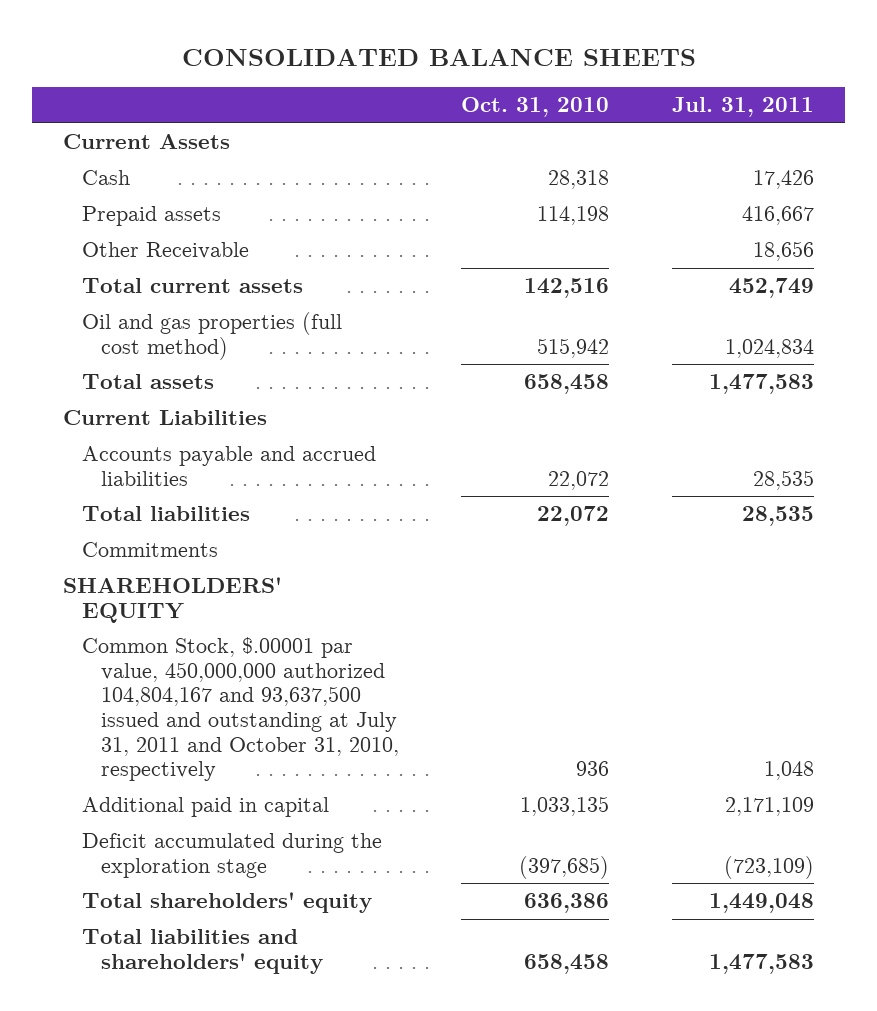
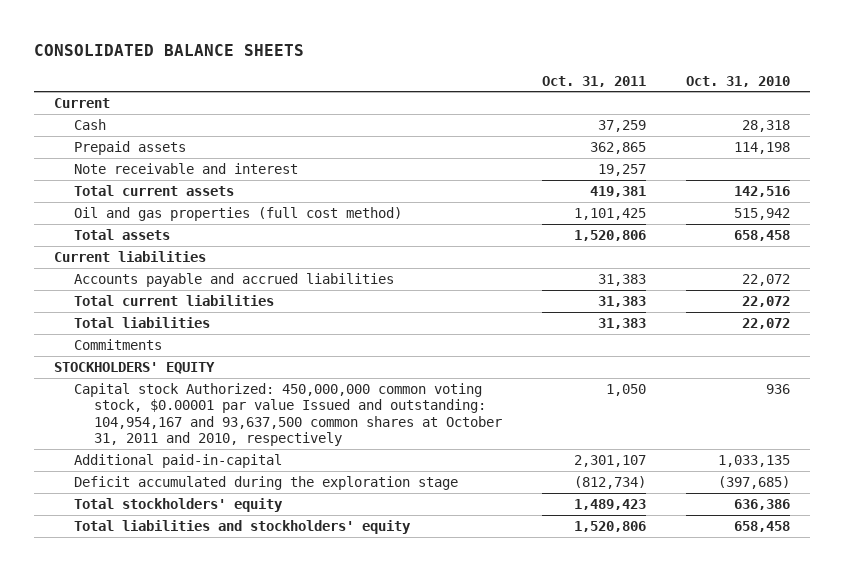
- | Oct. 31, 2010 | Jul. 31, 2011
+ | Oct. 31, 2011 | Oct. 31, 2010
- Current Assets
+ Current
- Other Receivable | | 18,656
+ Note receivable and interest | 19,257 |
- Current Liabilities
+ Current liabilities
+ Total current liabilities | 31,383 | 22,072
- SHAREHOLDERS' EQUITY
- Common Stock, $.00001 par value, 450,000,000 authorized 104,804,167 and 93,637,500 issued and outstanding at July 31, 2011 and October 31, 2010, respectively | 936 | 1,048
- Additional paid in capital | 1,033,135 | 2,171,109
+ STOCKHOLDERS' EQUITY
+ Capital stock Authorized: 450,000,000 common voting stock, $0.00001 par value Issued and outstanding: 104,954,167 and 93,637,500 common shares at October 31, 2011 and 2010, respectively | 1,050 | 936
+ Additional paid-in-capital | 2,301,107 | 1,033,135
- Total shareholders' equity | 636,386 | 1,449,048
- Total liabilities and shareholders' equity | 658,458 | 1,477,583
+ Total stockholders' equity | 1,489,423 | 636,386
+ Total liabilities and stockholders' equity | 1,520,806 | 658,458

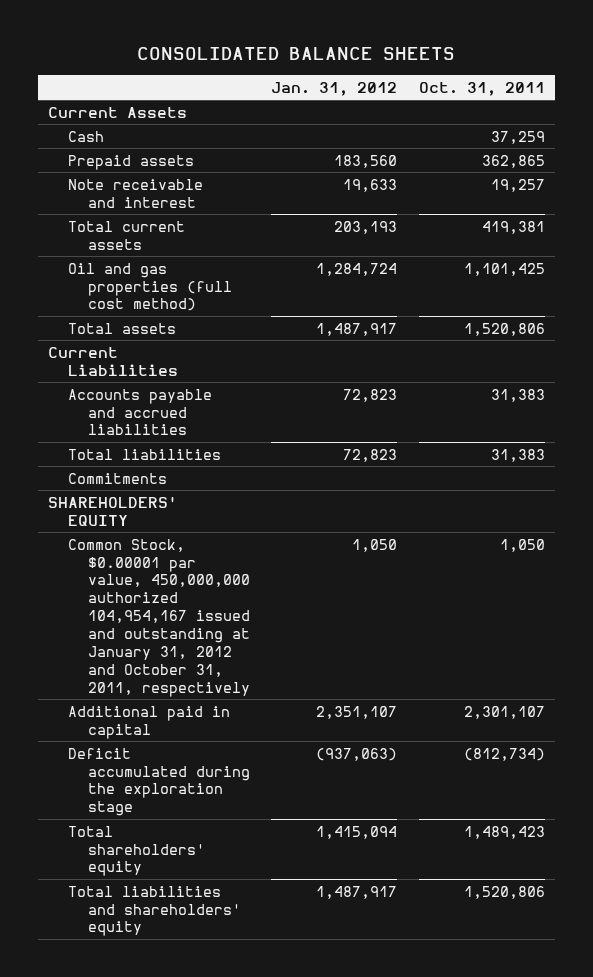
- | Oct. 31, 2011 | Oct. 31, 2010
+ | Jan. 31, 2012 | Oct. 31, 2011
- Current
+ Current Assets
- Current liabilities
+ Current Liabilities
- Total current liabilities | 31,383 | 22,072
- STOCKHOLDERS' EQUITY
- Capital stock Authorized: 450,000,000 common voting stock, $0.00001 par value Issued and outstanding: 104,954,167 and 93,637,500 common shares at October 31, 2011 and 2010, respectively | 1,050 | 936
- Additional paid-in-capital | 2,301,107 | 1,033,135
+ SHAREHOLDERS' EQUITY
+ Common Stock, $0.00001 par value, 450,000,000 authorized 104,954,167 issued and outstanding at January 31, 2012 and October 31, 2011, respectively | 1,050 | 1,050
+ Additional paid in capital | 2,351,107 | 2,301,107
- Total stockholders' equity | 1,489,423 | 636,386
- Total liabilities and stockholders' equity | 1,520,806 | 658,458
+ Total shareholders' equity | 1,415,094 | 1,489,423
+ Total liabilities and shareholders' equity | 1,487,917 | 1,520,806

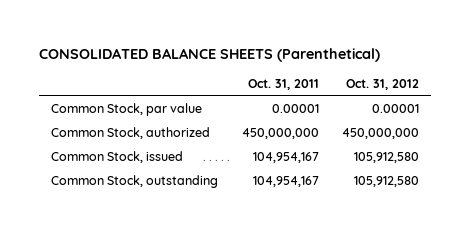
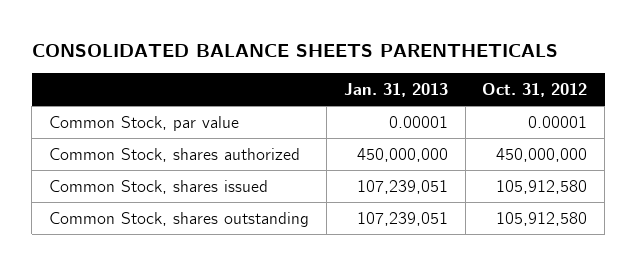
- CONSOLIDATED BALANCE SHEETS (Parenthetical)
+ CONSOLIDATED BALANCE SHEETS PARENTHETICALS
- | Oct. 31, 2011 | Oct. 31, 2012
+ | Jan. 31, 2013 | Oct. 31, 2012
- Common Stock, authorized | 450,000,000 | 450,000,000
- Common Stock, issued | 104,954,167 | 105,912,580
- Common Stock, outstanding | 104,954,167 | 105,912,580
+ Common Stock, shares authorized | 450,000,000 | 450,000,000
+ Common Stock, shares issued | 107,239,051 | 105,912,580
+ Common Stock, shares outstanding | 107,239,051 | 105,912,580

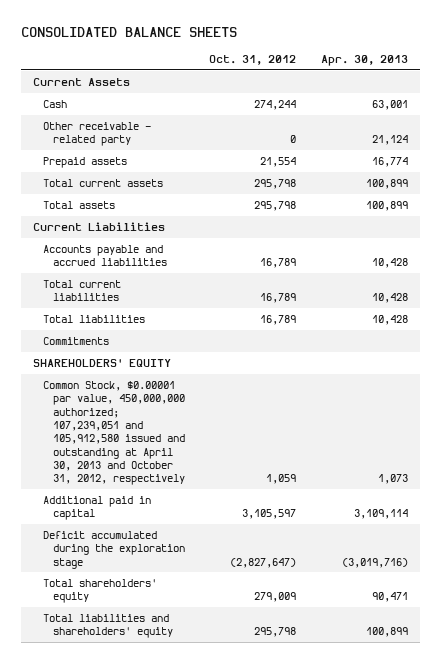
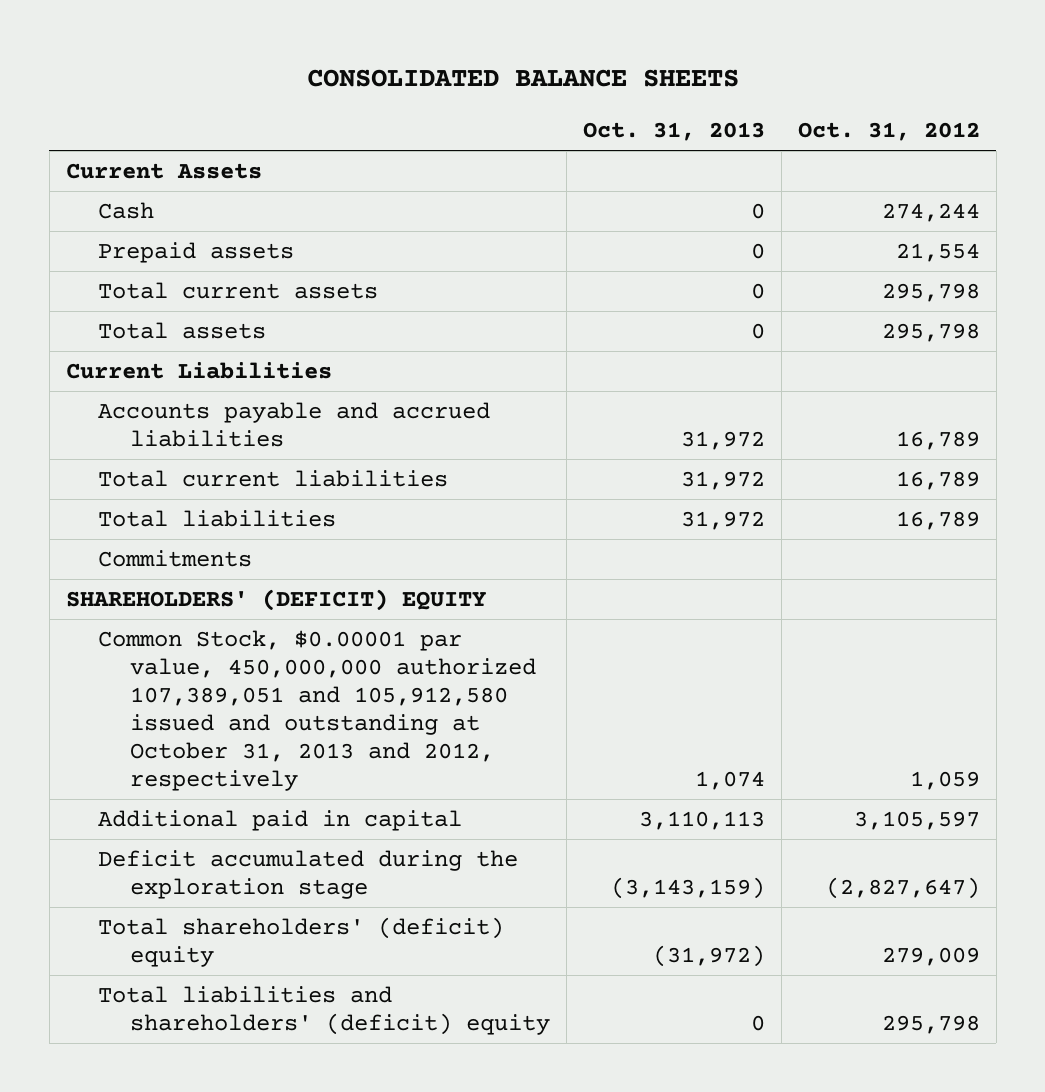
- | Oct. 31, 2012 | Apr. 30, 2013
+ | Oct. 31, 2013 | Oct. 31, 2012
- Other receivable - related party | 0 | 21,124
- SHAREHOLDERS' EQUITY
- Common Stock, $0.00001 par value, 450,000,000 authorized; 107,239,051 and 105,912,580 issued and outstanding at April 30, 2013 and October 31, 2012, respectively | 1,059 | 1,073
+ SHAREHOLDERS' (DEFICIT) EQUITY
+ Common Stock, $0.00001 par value, 450,000,000 authorized 107,389,051 and 105,912,580 issued and outstanding at October 31, 2013 and 2012, respectively | 1,074 | 1,059
- Total shareholders' equity | 279,009 | 90,471
- Total liabilities and shareholders' equity | 295,798 | 100,899
+ Total shareholders' (deficit) equity | (31,972) | 279,009
+ Total liabilities and shareholders' (deficit) equity | 0 | 295,798

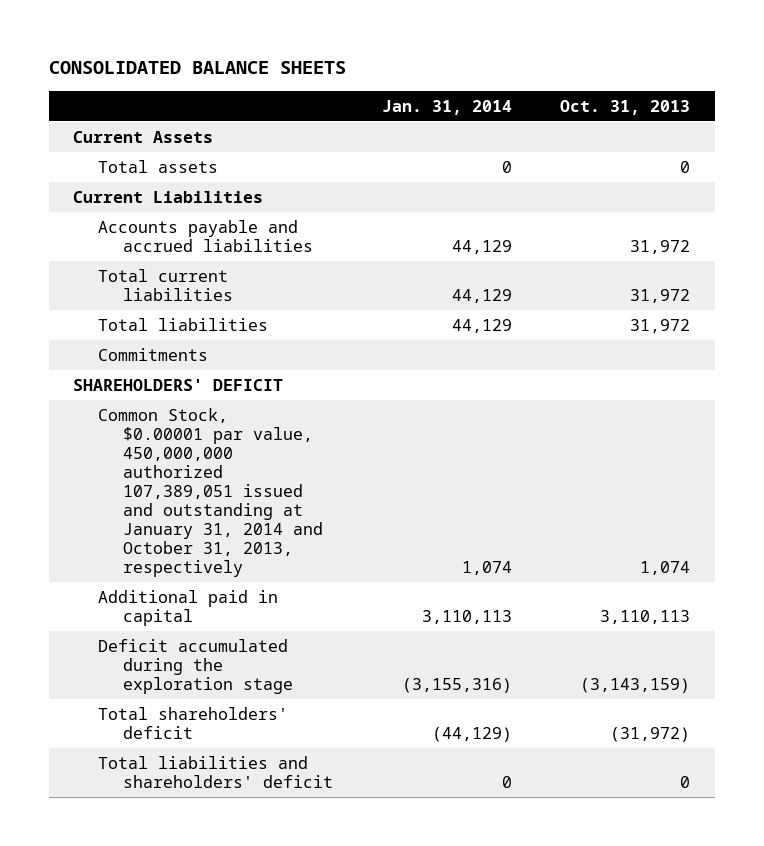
- | Oct. 31, 2013 | Oct. 31, 2012
+ | Jan. 31, 2014 | Oct. 31, 2013
- Cash | 0 | 274,244
- Prepaid assets | 0 | 21,554
- Total current assets | 0 | 295,798
- SHAREHOLDERS' (DEFICIT) EQUITY
- Common Stock, $0.00001 par value, 450,000,000 authorized 107,389,051 and 105,912,580 issued and outstanding at October 31, 2013 and 2012, respectively | 1,074 | 1,059
+ SHAREHOLDERS' DEFICIT
+ Common Stock, $0.00001 par value, 450,000,000 authorized 107,389,051 issued and outstanding at January 31, 2014 and October 31, 2013, respectively | 1,074 | 1,074
- Total shareholders' (deficit) equity | (31,972) | 279,009
- Total liabilities and shareholders' (deficit) equity | 0 | 295,798
+ Total shareholders' deficit | (44,129) | (31,972)
+ Total liabilities and shareholders' deficit | 0 | 0

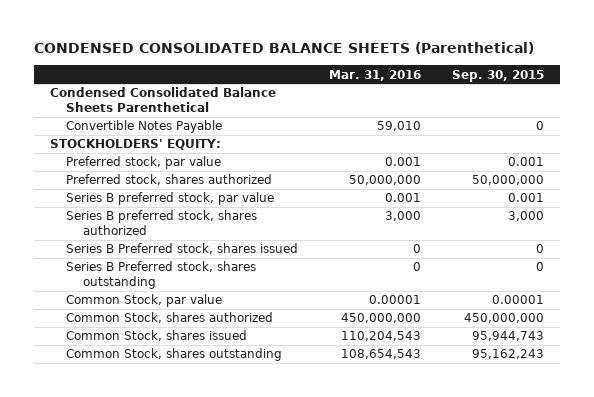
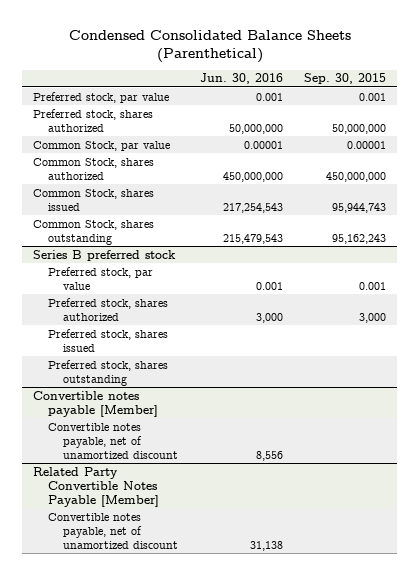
- CONDENSED CONSOLIDATED BALANCE SHEETS (Parenthetical)
+ Condensed Consolidated Balance Sheets (Parenthetical)
- | Mar. 31, 2016 | Sep. 30, 2015
+ | Jun. 30, 2016 | Sep. 30, 2015
- Condensed Consolidated Balance Sheets Parenthetical
- Convertible Notes Payable | 59,010 | 0
- STOCKHOLDERS' EQUITY:
- Series B preferred stock, par value | 0.001 | 0.001
- Series B preferred stock, shares authorized | 3,000 | 3,000
- Series B Preferred stock, shares issued | 0 | 0
- Series B Preferred stock, shares outstanding | 0 | 0
+ Series B preferred stock
+ Preferred stock, par value | 0.001 | 0.001
+ Preferred stock, shares authorized | 3,000 | 3,000
+ Preferred stock, shares issued
+ Preferred stock, shares outstanding
+ Convertible notes payable [Member]
+ Convertible notes payable, net of unamortized discount | 8,556 |
+ Related Party Convertible Notes Payable [Member]
+ Convertible notes payable, net of unamortized discount | 31,138 |

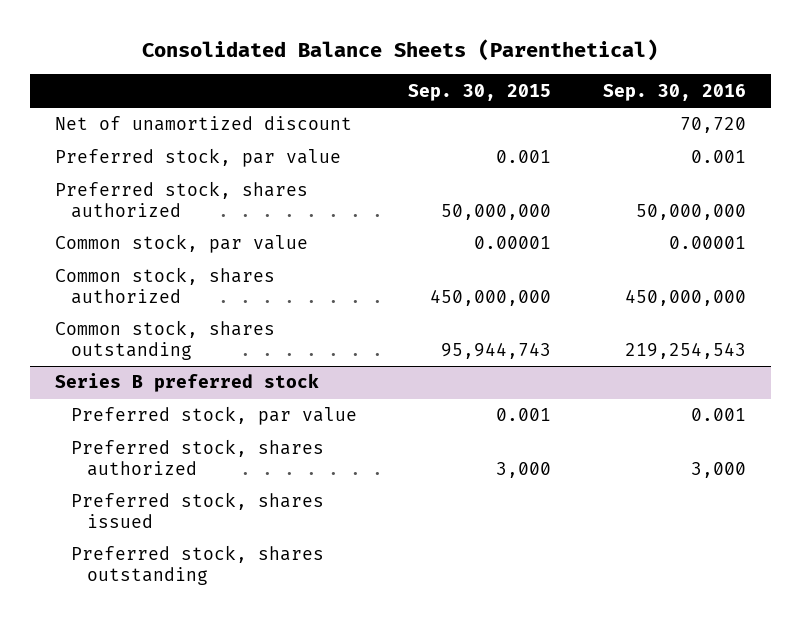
- Condensed Consolidated Balance Sheets (Parenthetical)
+ Consolidated Balance Sheets (Parenthetical)
- | Jun. 30, 2016 | Sep. 30, 2015
+ | Sep. 30, 2015 | Sep. 30, 2016
+ Net of unamortized discount | | 70,720
- Common Stock, par value | 0.00001 | 0.00001
- Common Stock, shares authorized | 450,000,000 | 450,000,000
- Common Stock, shares issued | 217,254,543 | 95,944,743
- Common Stock, shares outstanding | 215,479,543 | 95,162,243
+ Common stock, par value | 0.00001 | 0.00001
+ Common stock, shares authorized | 450,000,000 | 450,000,000
+ Common stock, shares outstanding | 95,944,743 | 219,254,543
- Convertible notes payable [Member]
- Convertible notes payable, net of unamortized discount | 8,556 |
- Related Party Convertible Notes Payable [Member]
- Convertible notes payable, net of unamortized discount | 31,138 |

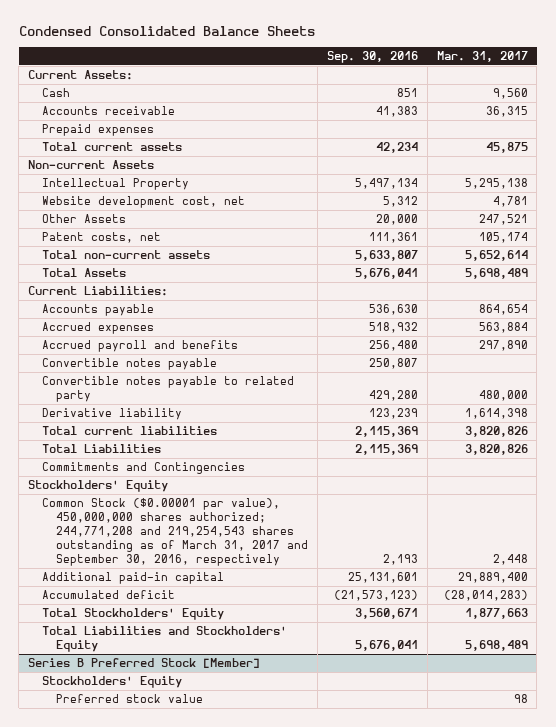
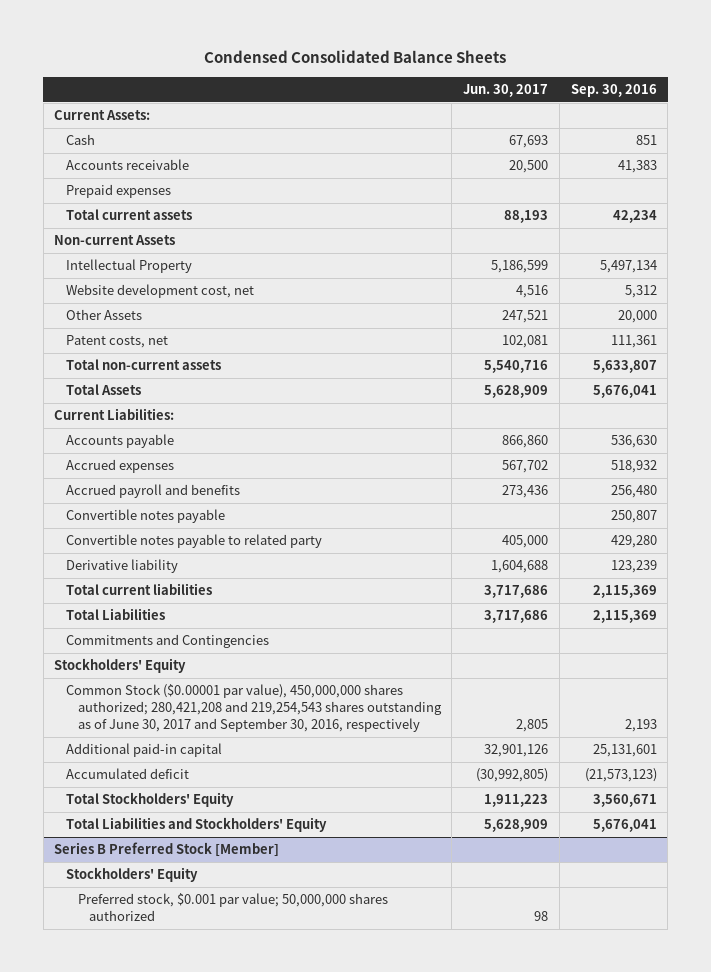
- | Sep. 30, 2016 | Mar. 31, 2017
+ | Jun. 30, 2017 | Sep. 30, 2016
- Common Stock ($0.00001 par value), 450,000,000 shares authorized; 244,771,208 and 219,254,543 shares outstanding as of March 31, 2017 and September 30, 2016, respectively | 2,193 | 2,448
+ Common Stock ($0.00001 par value), 450,000,000 shares authorized; 280,421,208 and 219,254,543 shares outstanding as of June 30, 2017 and September 30, 2016, respectively | 2,805 | 2,193
@ Series B Preferred Stock [Member]
- Preferred stock value | | 98
+ Preferred stock, $0.001 par value; 50,000,000 shares authorized | 98 |

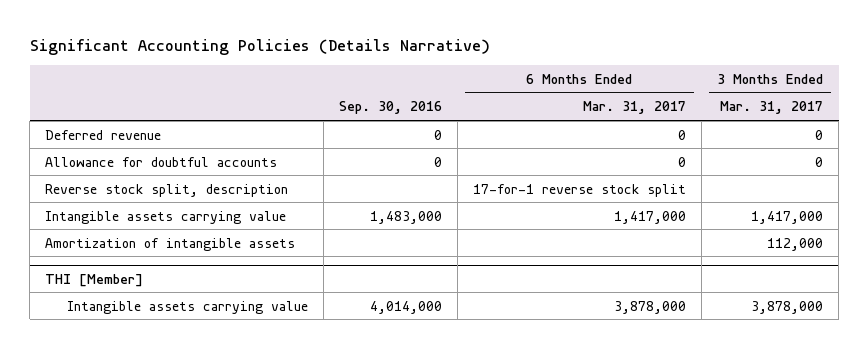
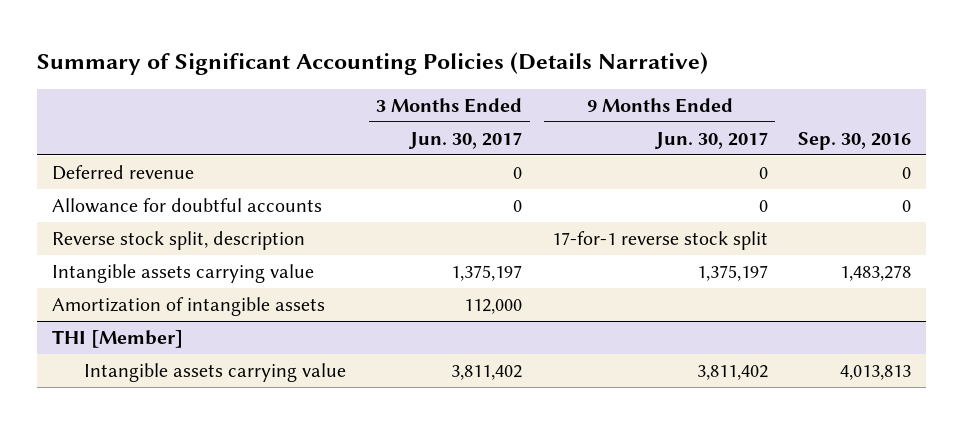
- Significant Accounting Policies (Details Narrative)
+ Summary of Significant Accounting Policies (Details Narrative)
- | Sep. 30, 2016 | 6 Months Ended Mar. 31, 2017 | 3 Months Ended Mar. 31, 2017
+ | 3 Months Ended Jun. 30, 2017 | 9 Months Ended Jun. 30, 2017 | Sep. 30, 2016
- Intangible assets carrying value | 1,483,000 | 1,417,000 | 1,417,000
+ Intangible assets carrying value | 1,375,197 | 1,375,197 | 1,483,278
@ THI [Member]
- Intangible assets carrying value | 4,014,000 | 3,878,000 | 3,878,000
+ Intangible assets carrying value | 3,811,402 | 3,811,402 | 4,013,813

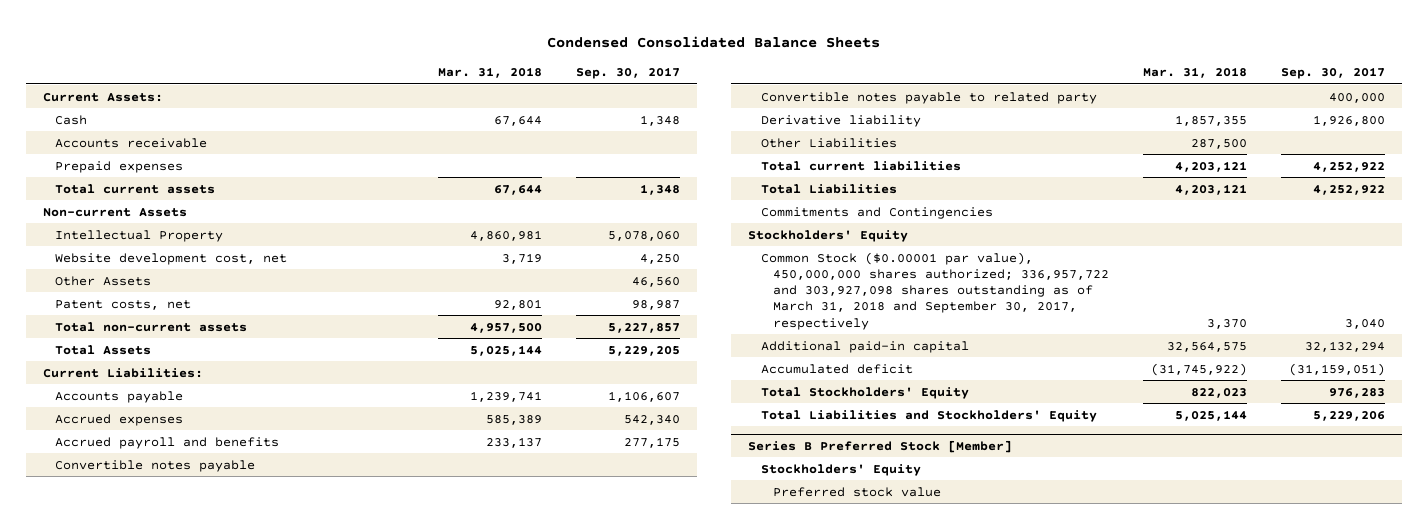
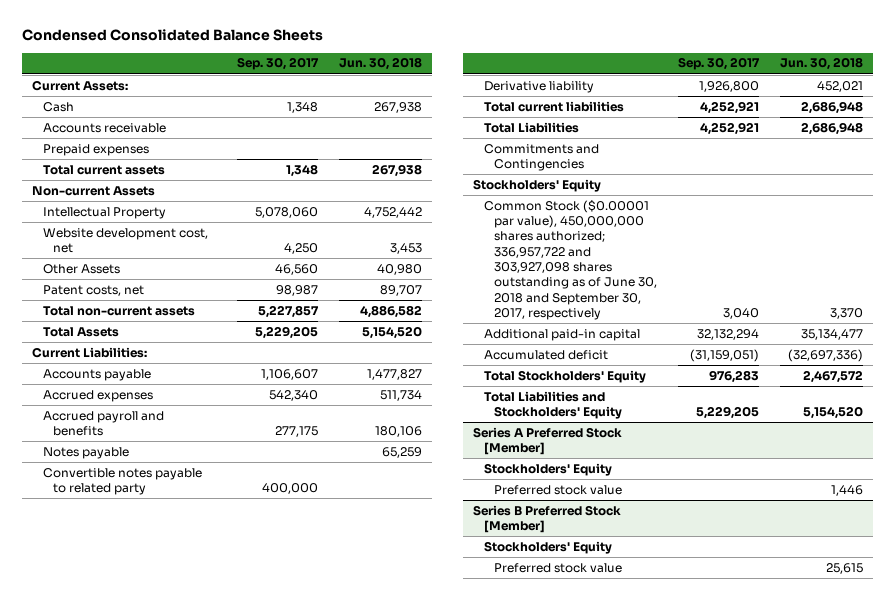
- | Mar. 31, 2018 | Sep. 30, 2017
+ | Sep. 30, 2017 | Jun. 30, 2018
- Convertible notes payable
+ Notes payable | | 65,259
- Other Liabilities | 287,500 |
- Total current liabilities | 4,203,121 | 4,252,922
- Total Liabilities | 4,203,121 | 4,252,922
+ Total current liabilities | 4,252,921 | 2,686,948
+ Total Liabilities | 4,252,921 | 2,686,948
- Common Stock ($0.00001 par value), 450,000,000 shares authorized; 336,957,722 and 303,927,098 shares outstanding as of March 31, 2018 and September 30, 2017, respectively | 3,370 | 3,040
+ Common Stock ($0.00001 par value), 450,000,000 shares authorized; 336,957,722 and 303,927,098 shares outstanding as of June 30, 2018 and September 30, 2017, respectively | 3,040 | 3,370
- Total Liabilities and Stockholders' Equity | 5,025,144 | 5,229,206
+ Total Liabilities and Stockholders' Equity | 5,229,205 | 5,154,520
+ Series A Preferred Stock [Member]
+ Stockholders' Equity
+ Preferred stock value | | 1,446

